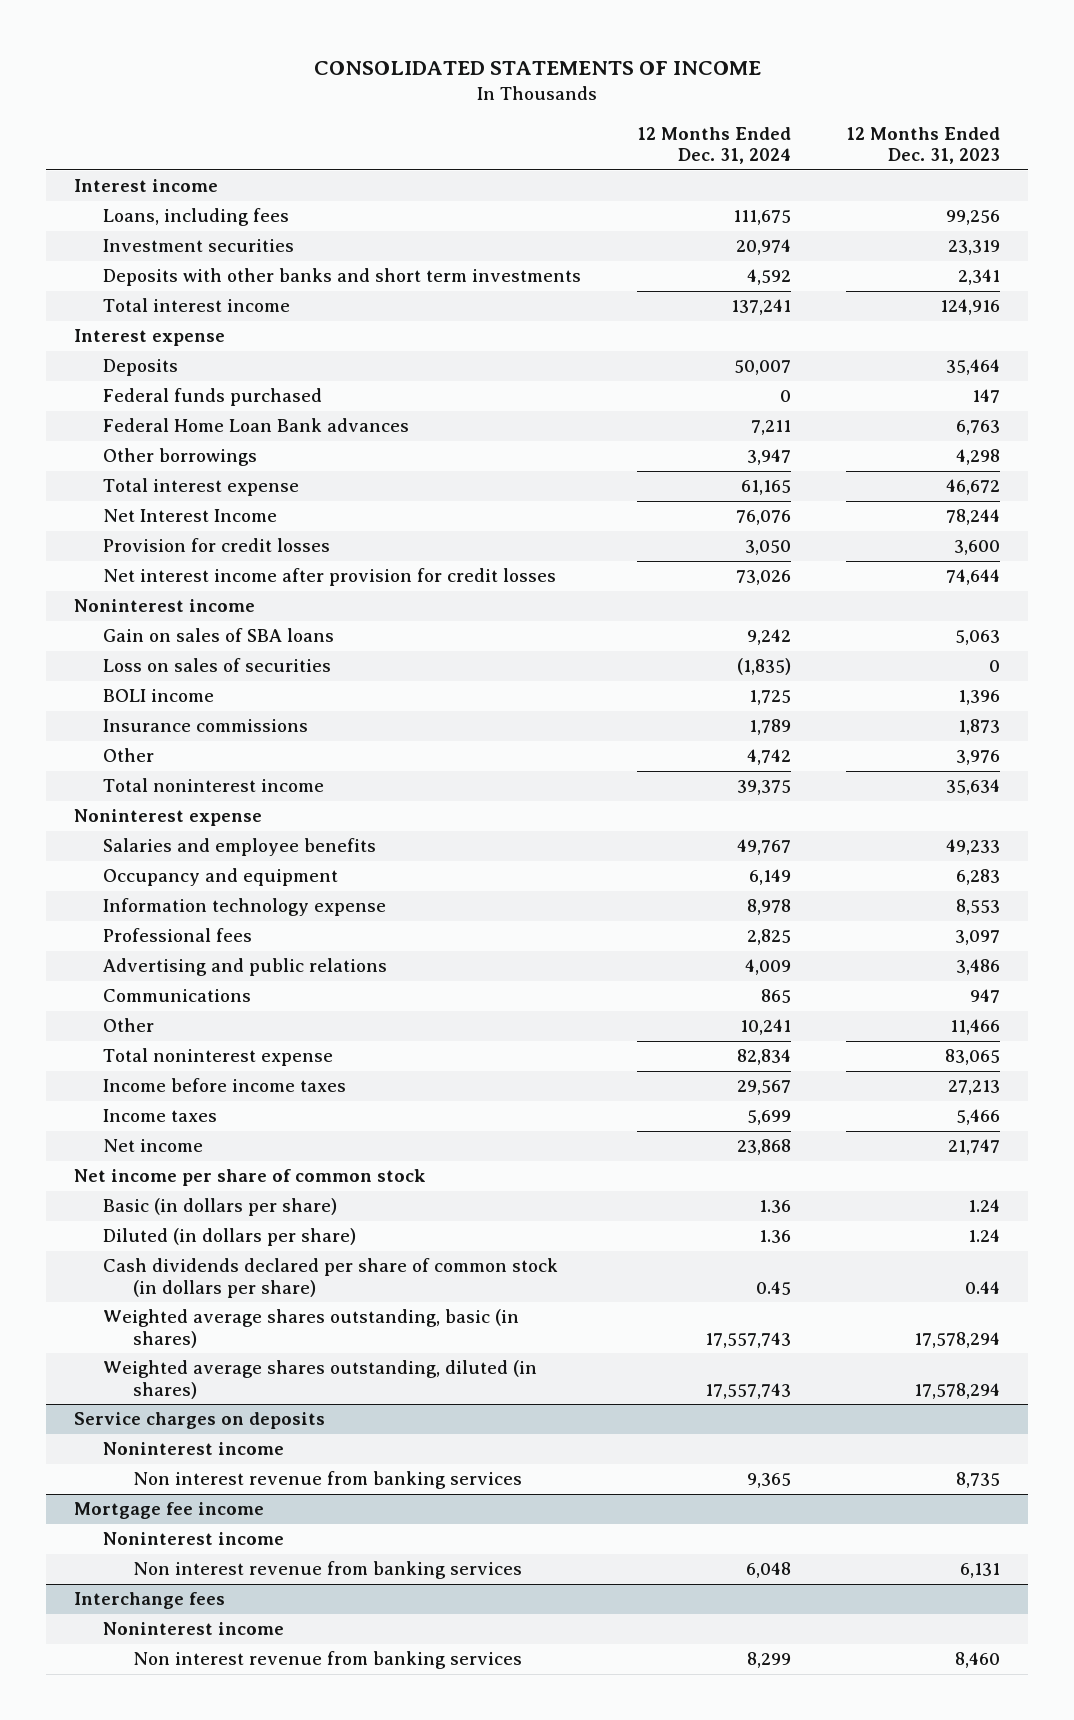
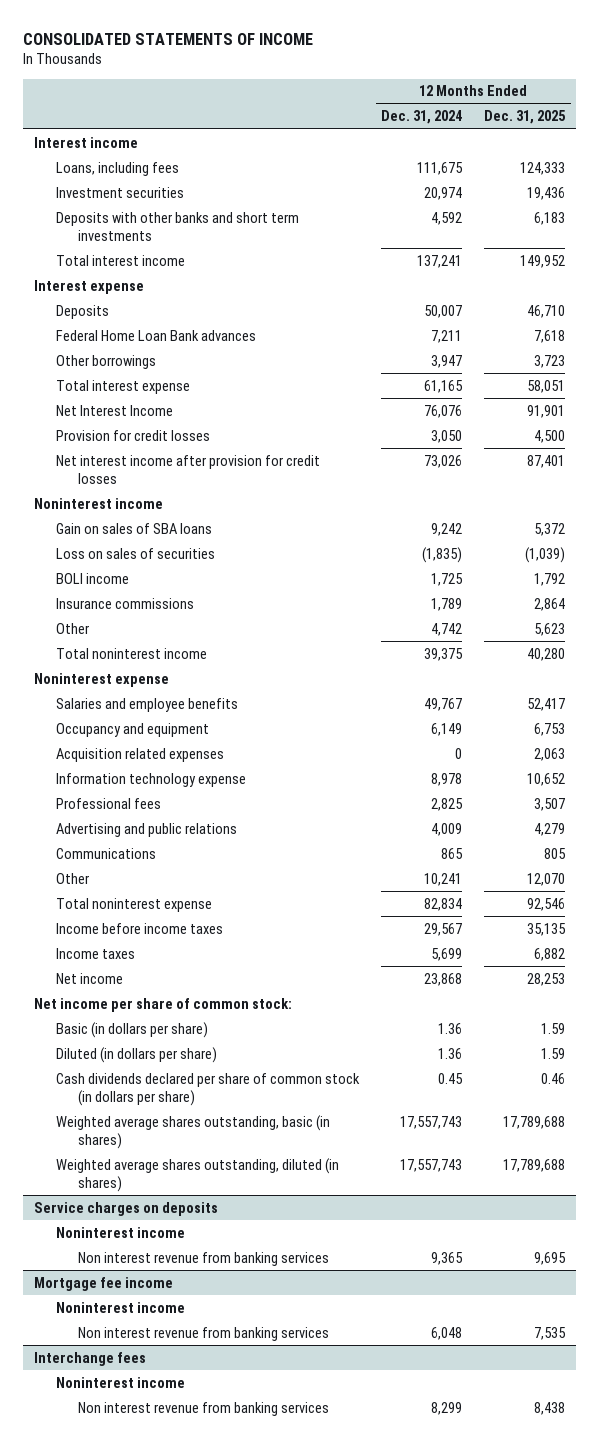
- | 12 Months Ended Dec. 31, 2024 | 12 Months Ended Dec. 31, 2023
+ | 12 Months Ended Dec. 31, 2024 | 12 Months Ended Dec. 31, 2025
- Federal funds purchased | 0 | 147
+ Acquisition related expenses | 0 | 2,063
- Net income per share of common stock
+ Net income per share of common stock:

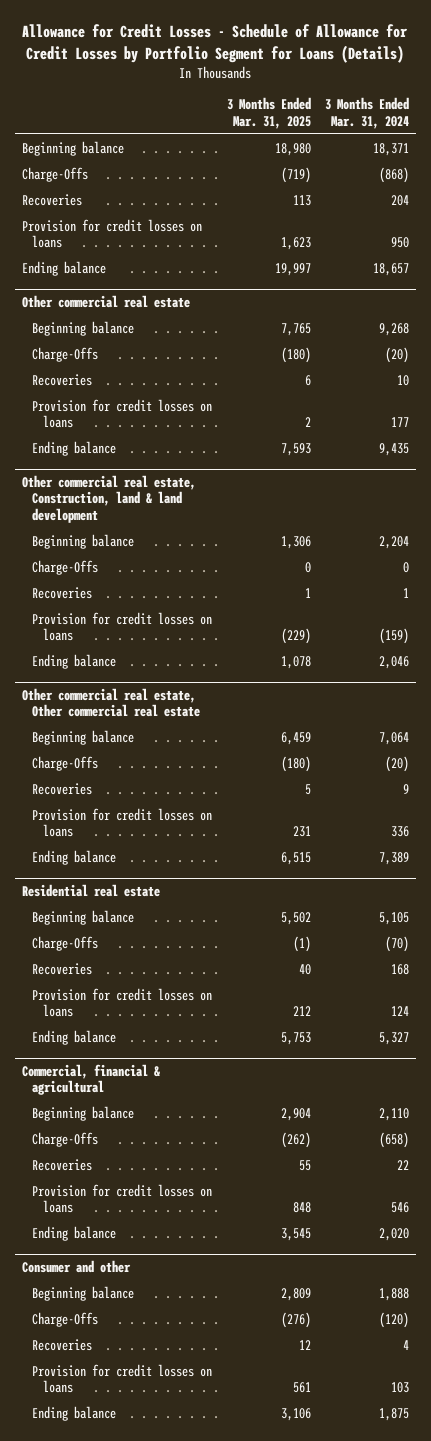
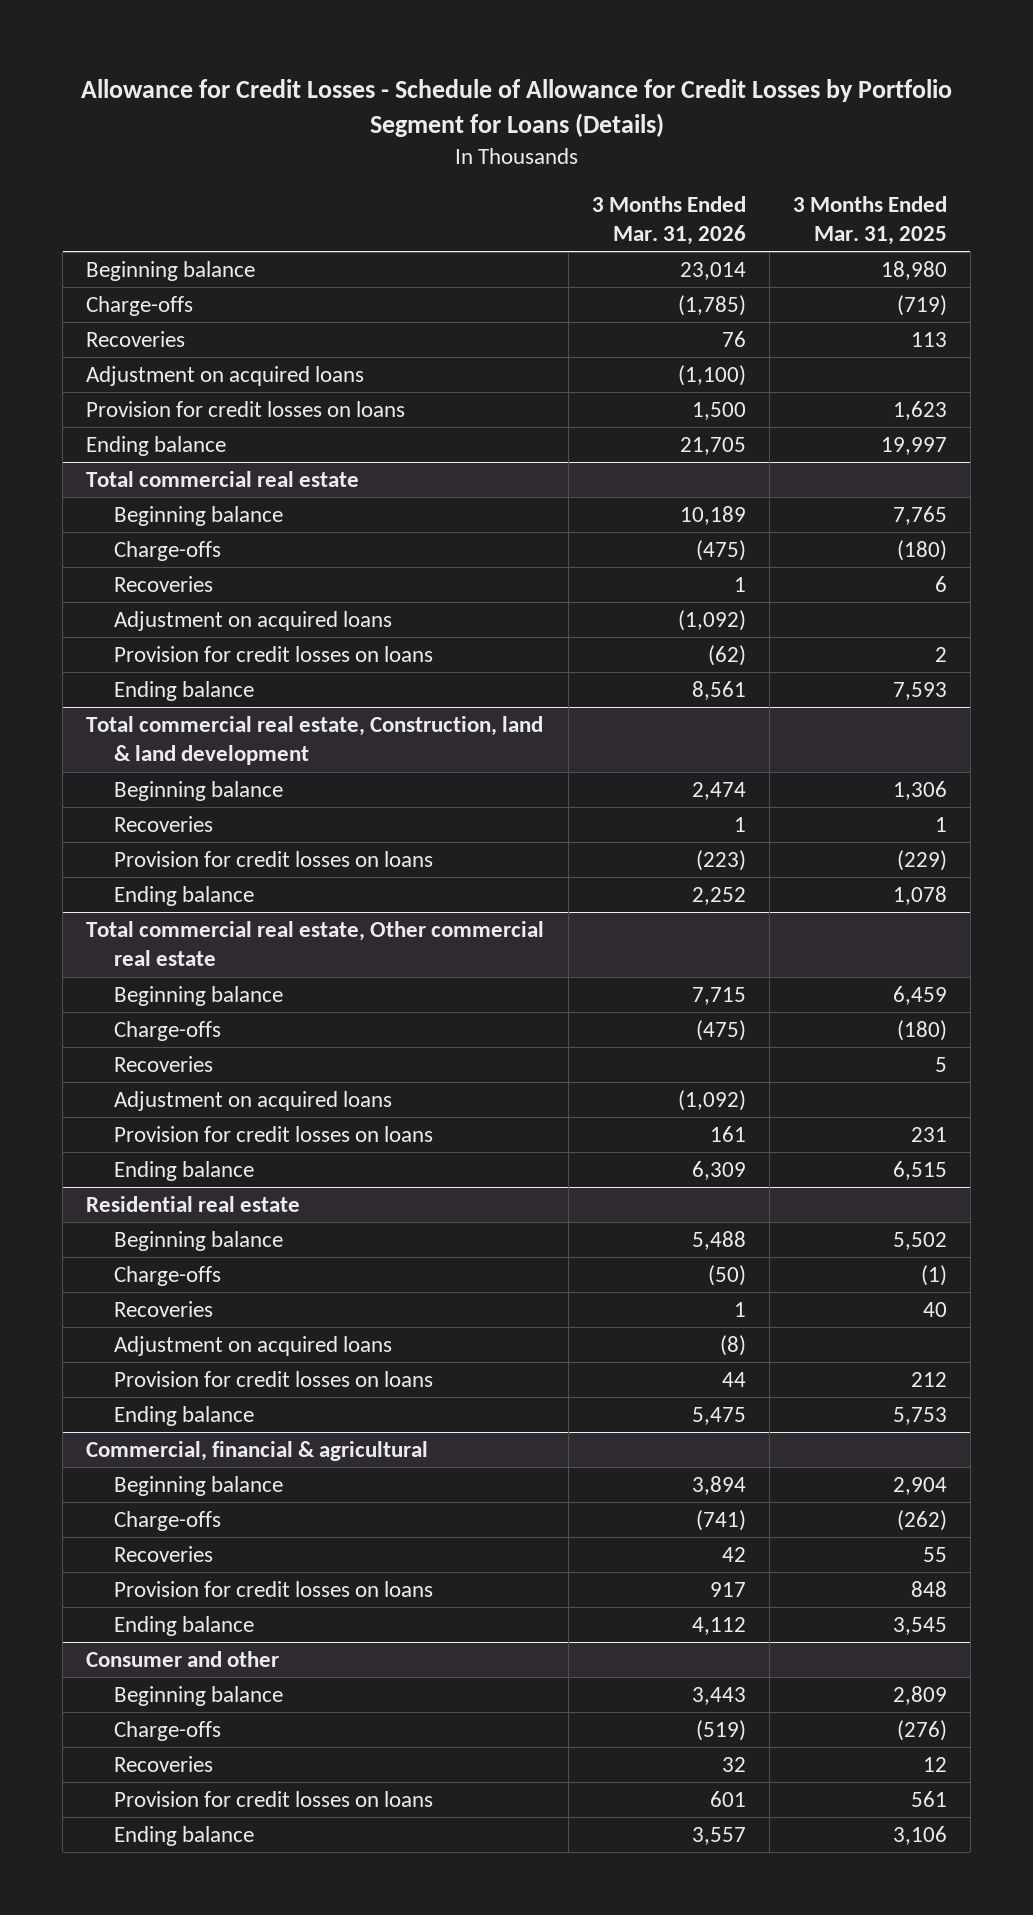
- | 3 Months Ended Mar. 31, 2025 | 3 Months Ended Mar. 31, 2024
+ | 3 Months Ended Mar. 31, 2026 | 3 Months Ended Mar. 31, 2025
- Charge-Offs | (719) | (868)
+ Charge-offs | (1,785) | (719)
+ Adjustment on acquired loans | (1,100) |
- Other commercial real estate
+ Total commercial real estate
- Charge-Offs | (180) | (20)
+ Charge-offs | (475) | (180)
+ Adjustment on acquired loans | (1,092) |
- Other commercial real estate, Construction, land & land development
+ Total commercial real estate, Construction, land & land development
- Charge-Offs | 0 | 0
- Other commercial real estate, Other commercial real estate
+ Total commercial real estate, Other commercial real estate
- Charge-Offs | (180) | (20)
+ Charge-offs | (475) | (180)
+ Adjustment on acquired loans | (1,092) |
@ Residential real estate
- Charge-Offs | (1) | (70)
+ Charge-offs | (50) | (1)
+ Adjustment on acquired loans | (8) |
@ Commercial, financial & agricultural
- Charge-Offs | (262) | (658)
+ Charge-offs | (741) | (262)
@ Consumer and other
- Charge-Offs | (276) | (120)
+ Charge-offs | (519) | (276)

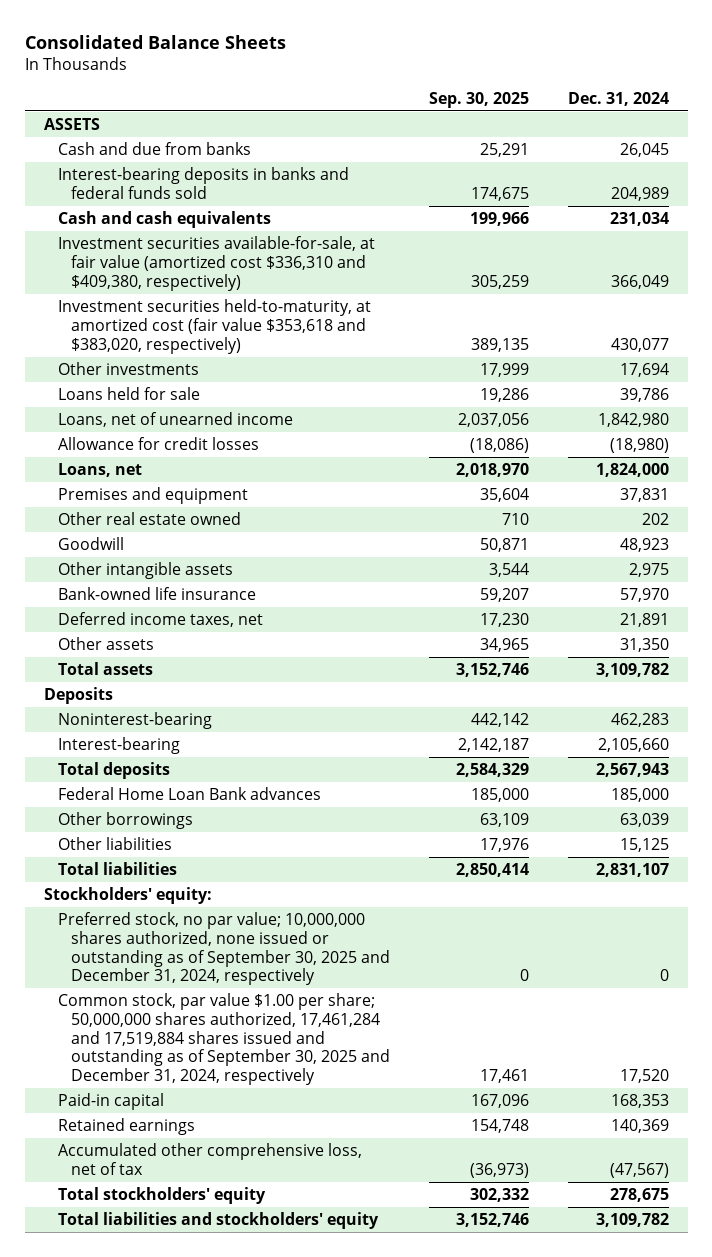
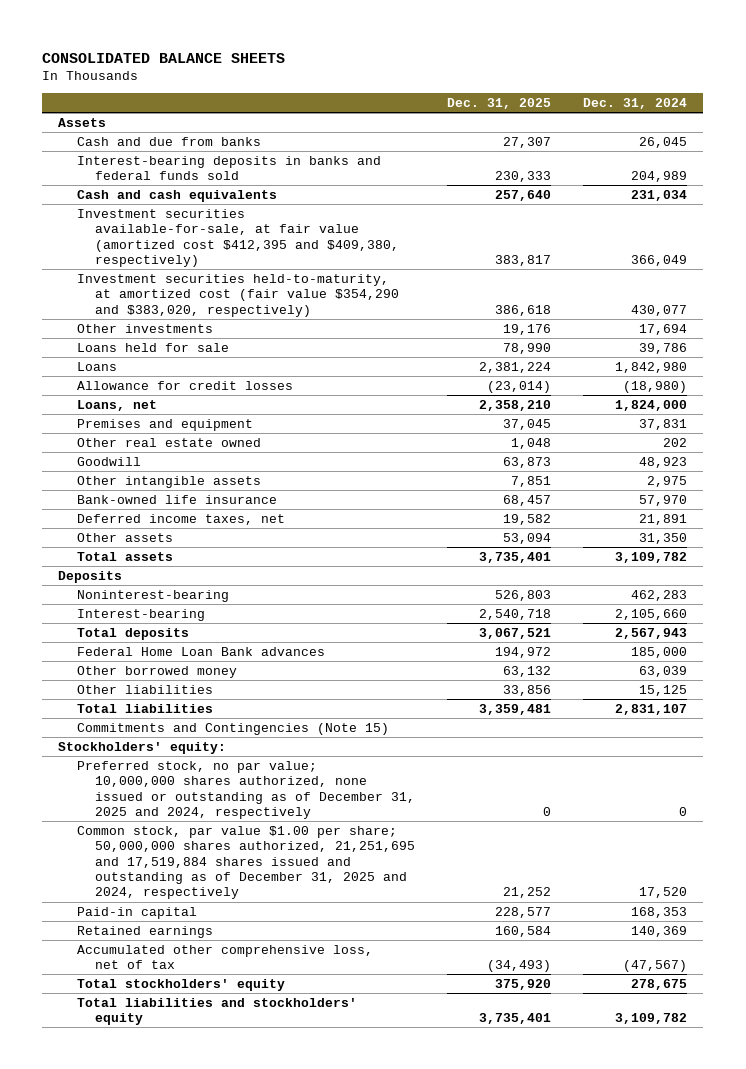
- Consolidated Balance Sheets
+ CONSOLIDATED BALANCE SHEETS
- | Sep. 30, 2025 | Dec. 31, 2024
+ | Dec. 31, 2025 | Dec. 31, 2024
- ASSETS
+ Assets
- Investment securities available-for-sale, at fair value (amortized cost $336,310 and $409,380, respectively) | 305,259 | 366,049
- Investment securities held-to-maturity, at amortized cost (fair value $353,618 and $383,020, respectively) | 389,135 | 430,077
+ Investment securities available-for-sale, at fair value (amortized cost $412,395 and $409,380, respectively) | 383,817 | 366,049
+ Investment securities held-to-maturity, at amortized cost (fair value $354,290 and $383,020, respectively) | 386,618 | 430,077
- Loans, net of unearned income | 2,037,056 | 1,842,980
+ Loans | 2,381,224 | 1,842,980
- Other borrowings | 63,109 | 63,039
+ Other borrowed money | 63,132 | 63,039
+ Commitments and Contingencies (Note 15)
- Preferred stock, no par value; 10,000,000 shares authorized, none issued or outstanding as of September 30, 2025 and December 31, 2024, respectively | 0 | 0
- Common stock, par value $1.00 per share; 50,000,000 shares authorized, 17,461,284 and 17,519,884 shares issued and outstanding as of September 30, 2025 and December 31, 2024, respectively | 17,461 | 17,520
+ Preferred stock, no par value; 10,000,000 shares authorized, none issued or outstanding as of December 31, 2025 and 2024, respectively | 0 | 0
+ Common stock, par value $1.00 per share; 50,000,000 shares authorized, 21,251,695 and 17,519,884 shares issued and outstanding as of December 31, 2025 and 2024, respectively | 21,252 | 17,520

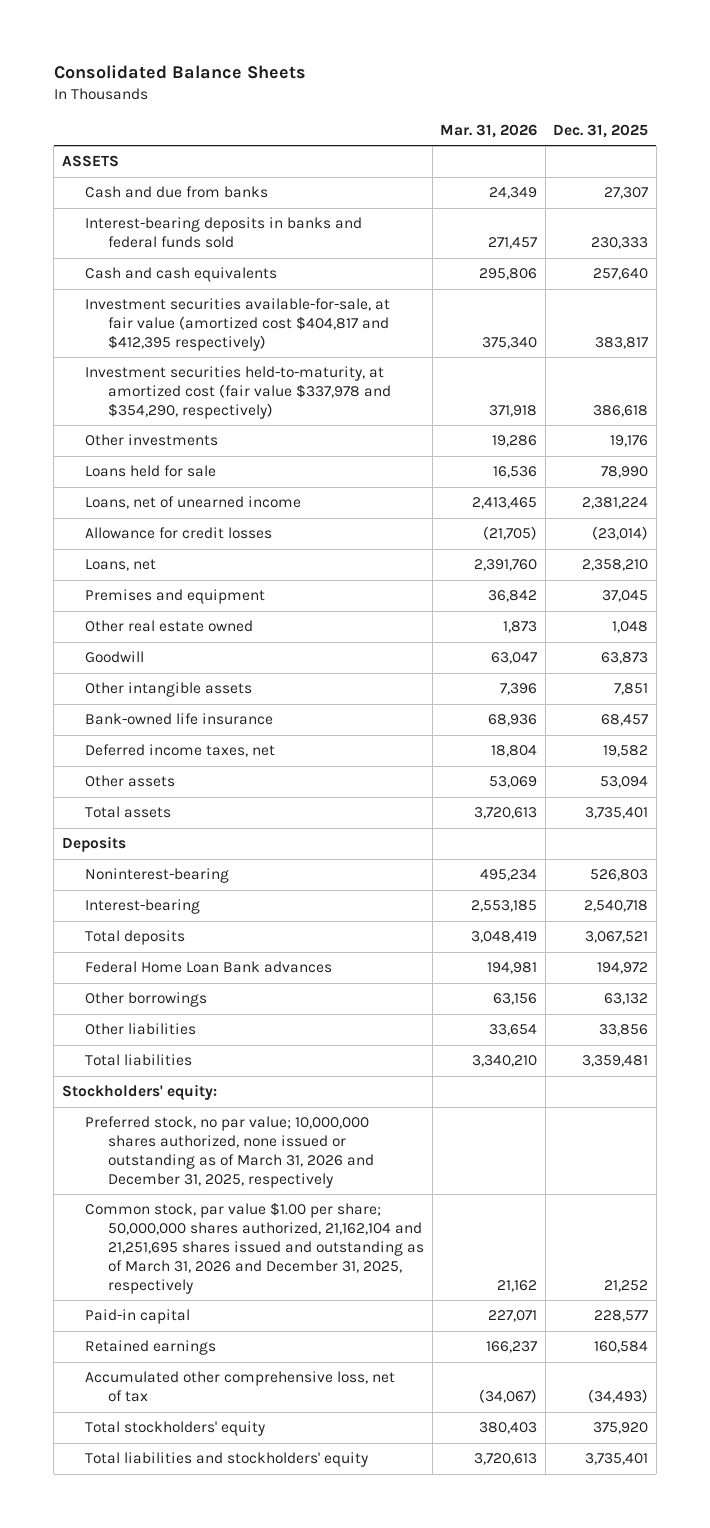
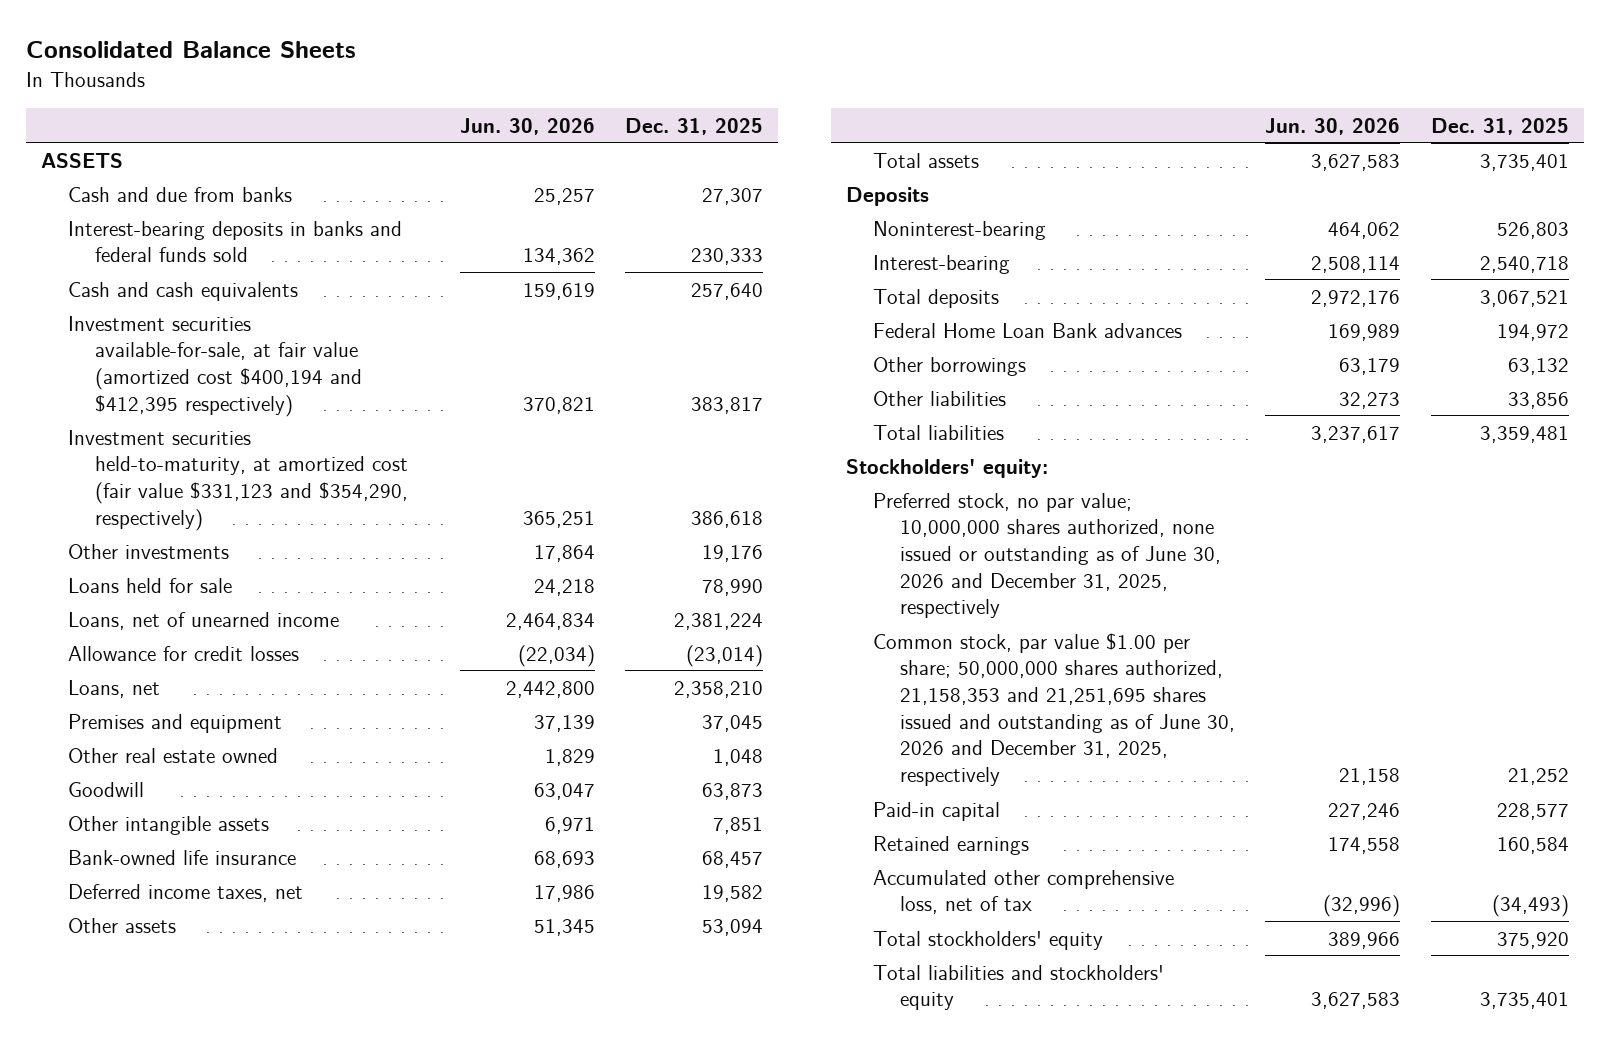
- | Mar. 31, 2026 | Dec. 31, 2025
+ | Jun. 30, 2026 | Dec. 31, 2025
- Investment securities available-for-sale, at fair value (amortized cost $404,817 and $412,395 respectively) | 375,340 | 383,817
- Investment securities held-to-maturity, at amortized cost (fair value $337,978 and $354,290, respectively) | 371,918 | 386,618
+ Investment securities available-for-sale, at fair value (amortized cost $400,194 and $412,395 respectively) | 370,821 | 383,817
+ Investment securities held-to-maturity, at amortized cost (fair value $331,123 and $354,290, respectively) | 365,251 | 386,618
- Preferred stock, no par value; 10,000,000 shares authorized, none issued or outstanding as of March 31, 2026 and December 31, 2025, respectively
- Common stock, par value $1.00 per share; 50,000,000 shares authorized, 21,162,104 and 21,251,695 shares issued and outstanding as of March 31, 2026 and December 31, 2025, respectively | 21,162 | 21,252
+ Preferred stock, no par value; 10,000,000 shares authorized, none issued or outstanding as of June 30, 2026 and December 31, 2025, respectively
+ Common stock, par value $1.00 per share; 50,000,000 shares authorized, 21,158,353 and 21,251,695 shares issued and outstanding as of June 30, 2026 and December 31, 2025, respectively | 21,158 | 21,252

